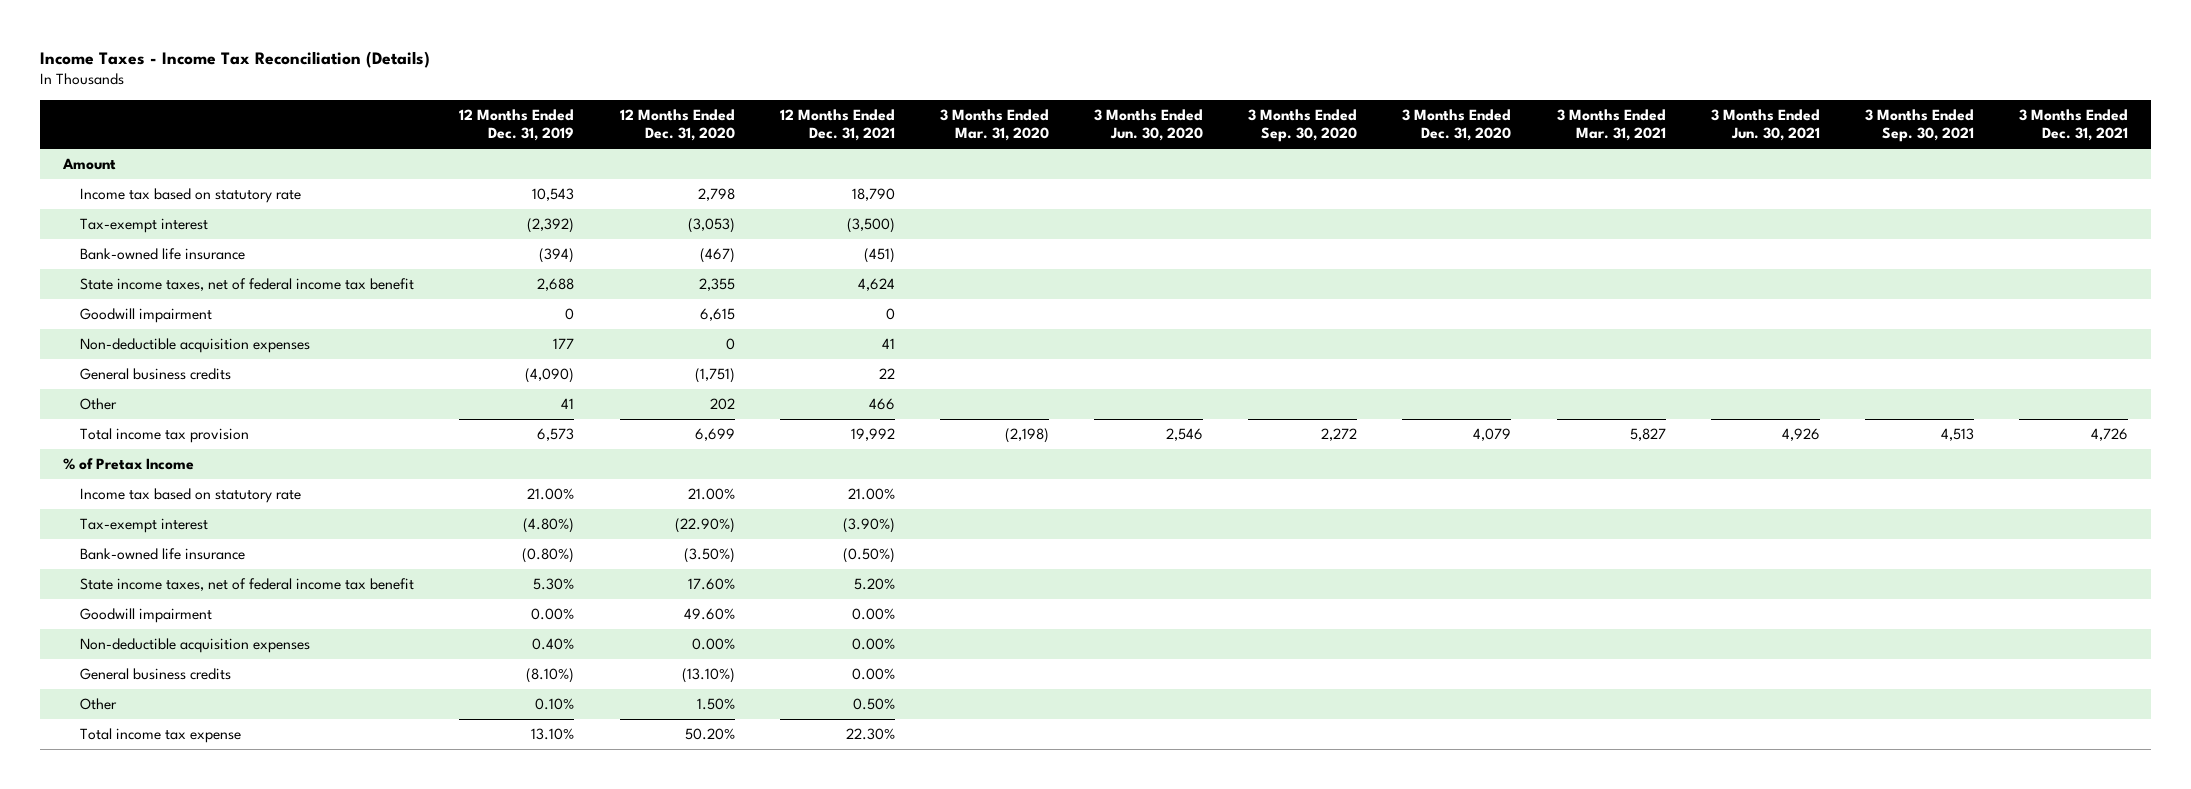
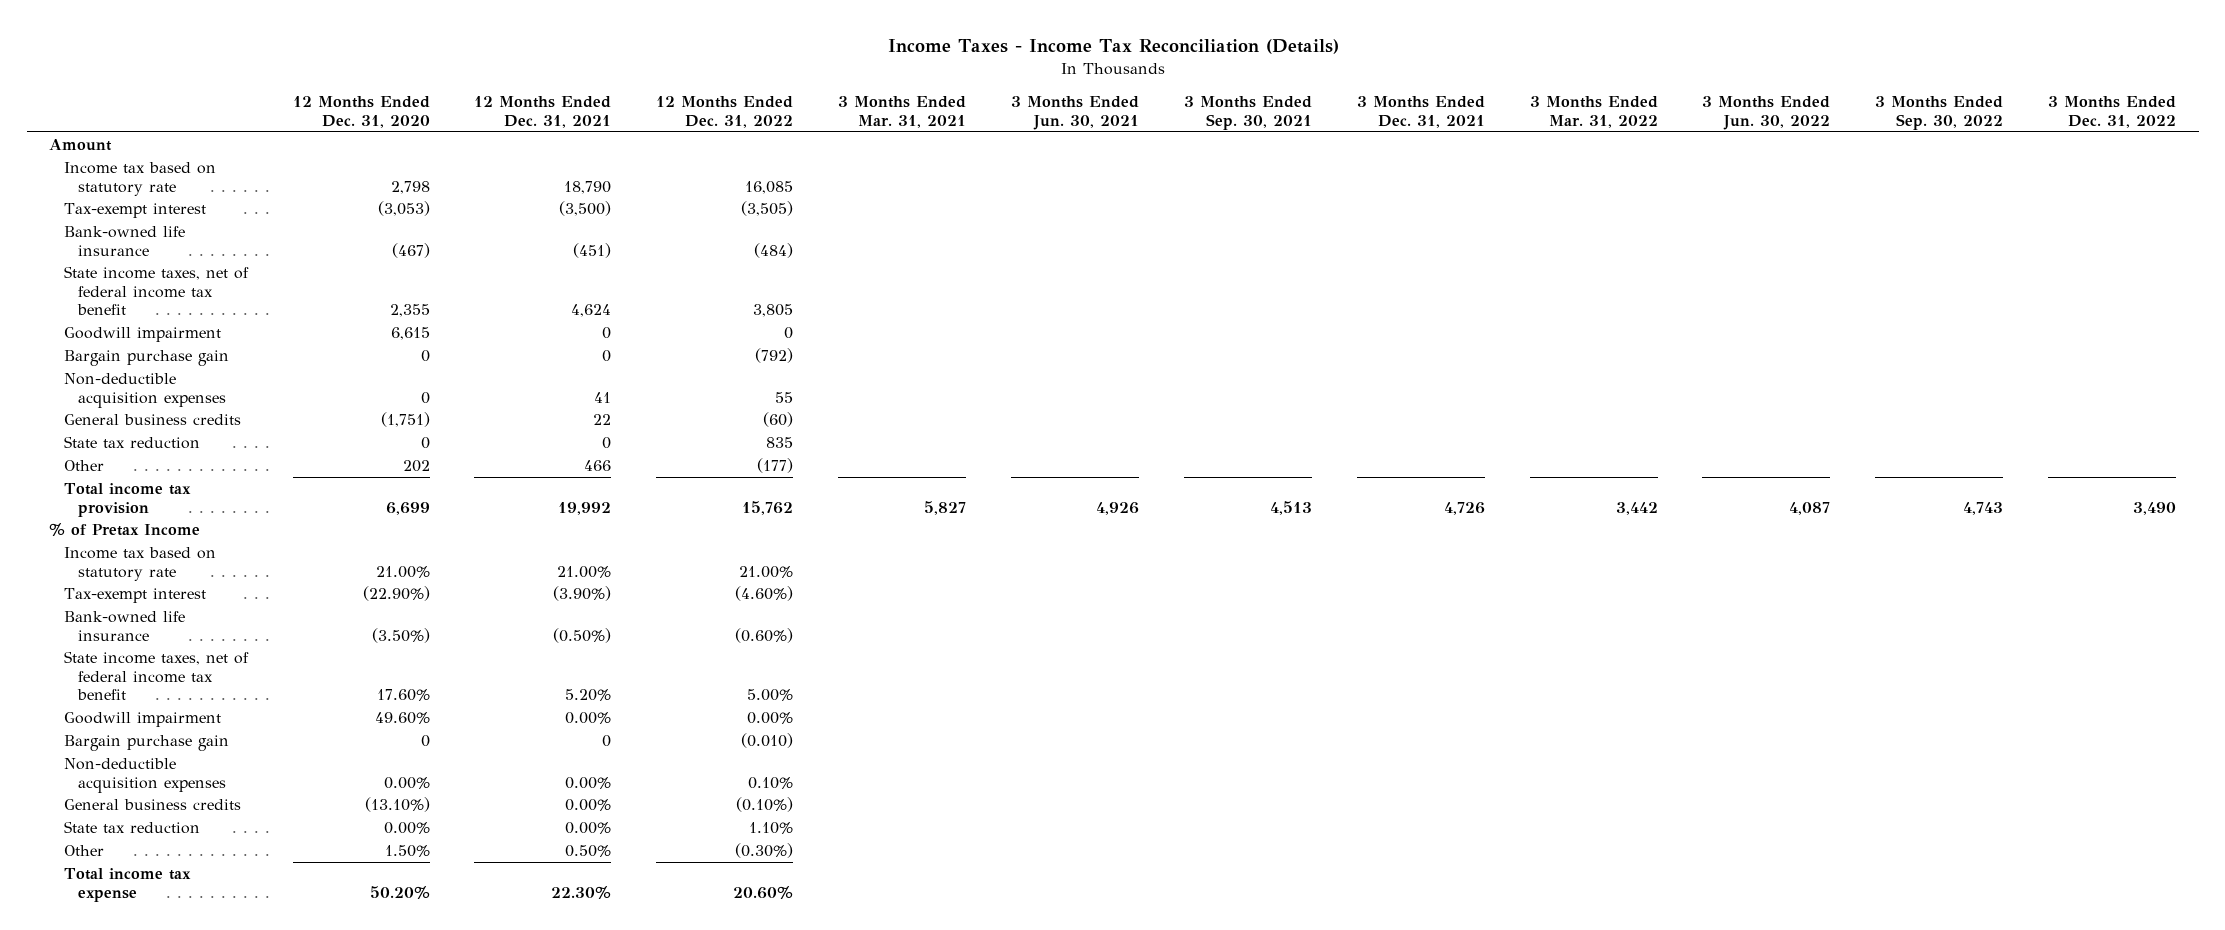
- | 12 Months Ended Dec. 31, 2019 | 12 Months Ended Dec. 31, 2020 | 12 Months Ended Dec. 31, 2021 | 3 Months Ended Mar. 31, 2020 | 3 Months Ended Jun. 30, 2020 | 3 Months Ended Sep. 30, 2020 | 3 Months Ended Dec. 31, 2020 | 3 Months Ended Mar. 31, 2021 | 3 Months Ended Jun. 30, 2021 | 3 Months Ended Sep. 30, 2021 | 3 Months Ended Dec. 31, 2021
+ | 12 Months Ended Dec. 31, 2020 | 12 Months Ended Dec. 31, 2021 | 12 Months Ended Dec. 31, 2022 | 3 Months Ended Mar. 31, 2021 | 3 Months Ended Jun. 30, 2021 | 3 Months Ended Sep. 30, 2021 | 3 Months Ended Dec. 31, 2021 | 3 Months Ended Mar. 31, 2022 | 3 Months Ended Jun. 30, 2022 | 3 Months Ended Sep. 30, 2022 | 3 Months Ended Dec. 31, 2022
+ Bargain purchase gain | 0 | 0 | (792) | | | | | | | |
+ State tax reduction | 0 | 0 | 835 | | | | | | | |
+ Bargain purchase gain | 0 | 0 | (0.010) | | | | | | | |
+ State tax reduction | 0.00% | 0.00% | 1.10% | | | | | | | |

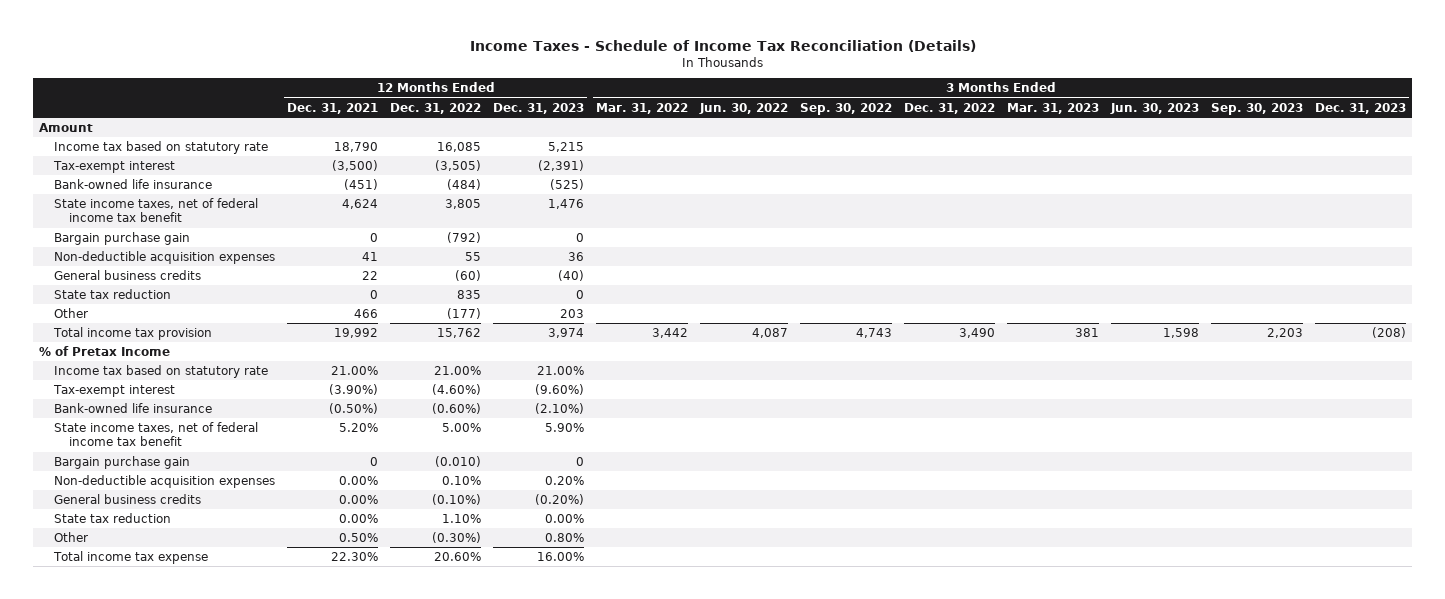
- Income Taxes - Income Tax Reconciliation (Details)
+ Income Taxes - Schedule of Income Tax Reconciliation (Details)
- | 12 Months Ended Dec. 31, 2020 | 12 Months Ended Dec. 31, 2021 | 12 Months Ended Dec. 31, 2022 | 3 Months Ended Mar. 31, 2021 | 3 Months Ended Jun. 30, 2021 | 3 Months Ended Sep. 30, 2021 | 3 Months Ended Dec. 31, 2021 | 3 Months Ended Mar. 31, 2022 | 3 Months Ended Jun. 30, 2022 | 3 Months Ended Sep. 30, 2022 | 3 Months Ended Dec. 31, 2022
+ | 12 Months Ended Dec. 31, 2021 | 12 Months Ended Dec. 31, 2022 | 12 Months Ended Dec. 31, 2023 | 3 Months Ended Mar. 31, 2022 | 3 Months Ended Jun. 30, 2022 | 3 Months Ended Sep. 30, 2022 | 3 Months Ended Dec. 31, 2022 | 3 Months Ended Mar. 31, 2023 | 3 Months Ended Jun. 30, 2023 | 3 Months Ended Sep. 30, 2023 | 3 Months Ended Dec. 31, 2023
- Goodwill impairment | 6,615 | 0 | 0 | | | | | | | |
- Goodwill impairment | 49.60% | 0.00% | 0.00% | | | | | | | |

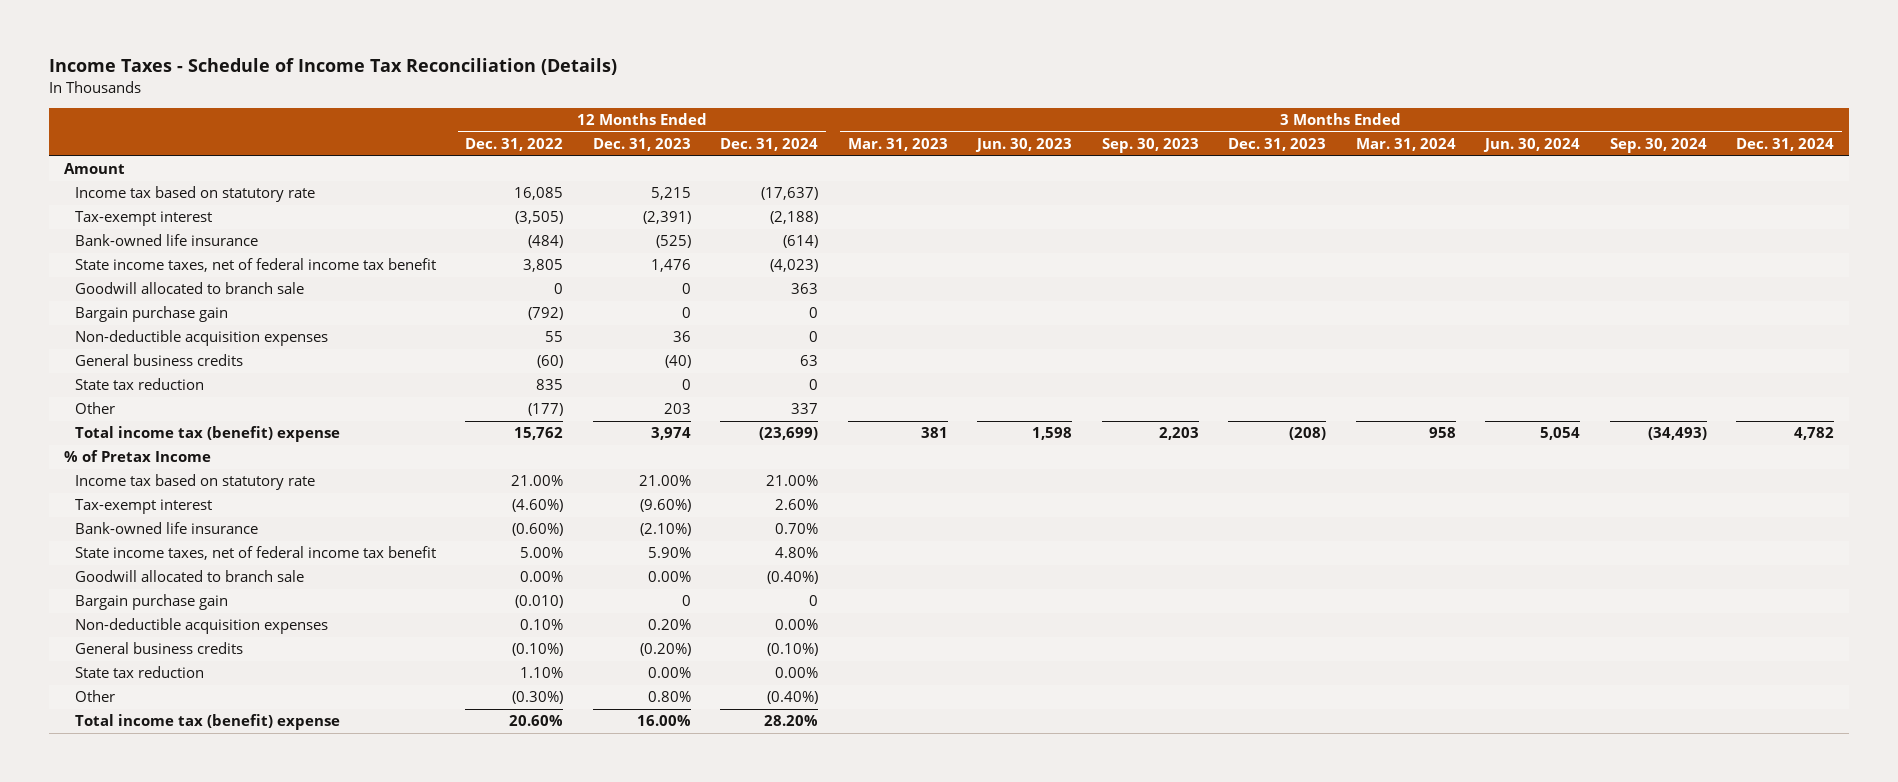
- | 12 Months Ended Dec. 31, 2021 | 12 Months Ended Dec. 31, 2022 | 12 Months Ended Dec. 31, 2023 | 3 Months Ended Mar. 31, 2022 | 3 Months Ended Jun. 30, 2022 | 3 Months Ended Sep. 30, 2022 | 3 Months Ended Dec. 31, 2022 | 3 Months Ended Mar. 31, 2023 | 3 Months Ended Jun. 30, 2023 | 3 Months Ended Sep. 30, 2023 | 3 Months Ended Dec. 31, 2023
+ | 12 Months Ended Dec. 31, 2022 | 12 Months Ended Dec. 31, 2023 | 12 Months Ended Dec. 31, 2024 | 3 Months Ended Mar. 31, 2023 | 3 Months Ended Jun. 30, 2023 | 3 Months Ended Sep. 30, 2023 | 3 Months Ended Dec. 31, 2023 | 3 Months Ended Mar. 31, 2024 | 3 Months Ended Jun. 30, 2024 | 3 Months Ended Sep. 30, 2024 | 3 Months Ended Dec. 31, 2024
+ Goodwill allocated to branch sale | 0 | 0 | 363 | | | | | | | |
- Total income tax provision | 19,992 | 15,762 | 3,974 | 3,442 | 4,087 | 4,743 | 3,490 | 381 | 1,598 | 2,203 | (208)
+ Total income tax (benefit) expense | 15,762 | 3,974 | (23,699) | 381 | 1,598 | 2,203 | (208) | 958 | 5,054 | (34,493) | 4,782
+ Goodwill allocated to branch sale | 0.00% | 0.00% | (0.40%) | | | | | | | |
- Total income tax expense | 22.30% | 20.60% | 16.00% | | | | | | | |
+ Total income tax (benefit) expense | 20.60% | 16.00% | 28.20% | | | | | | | |

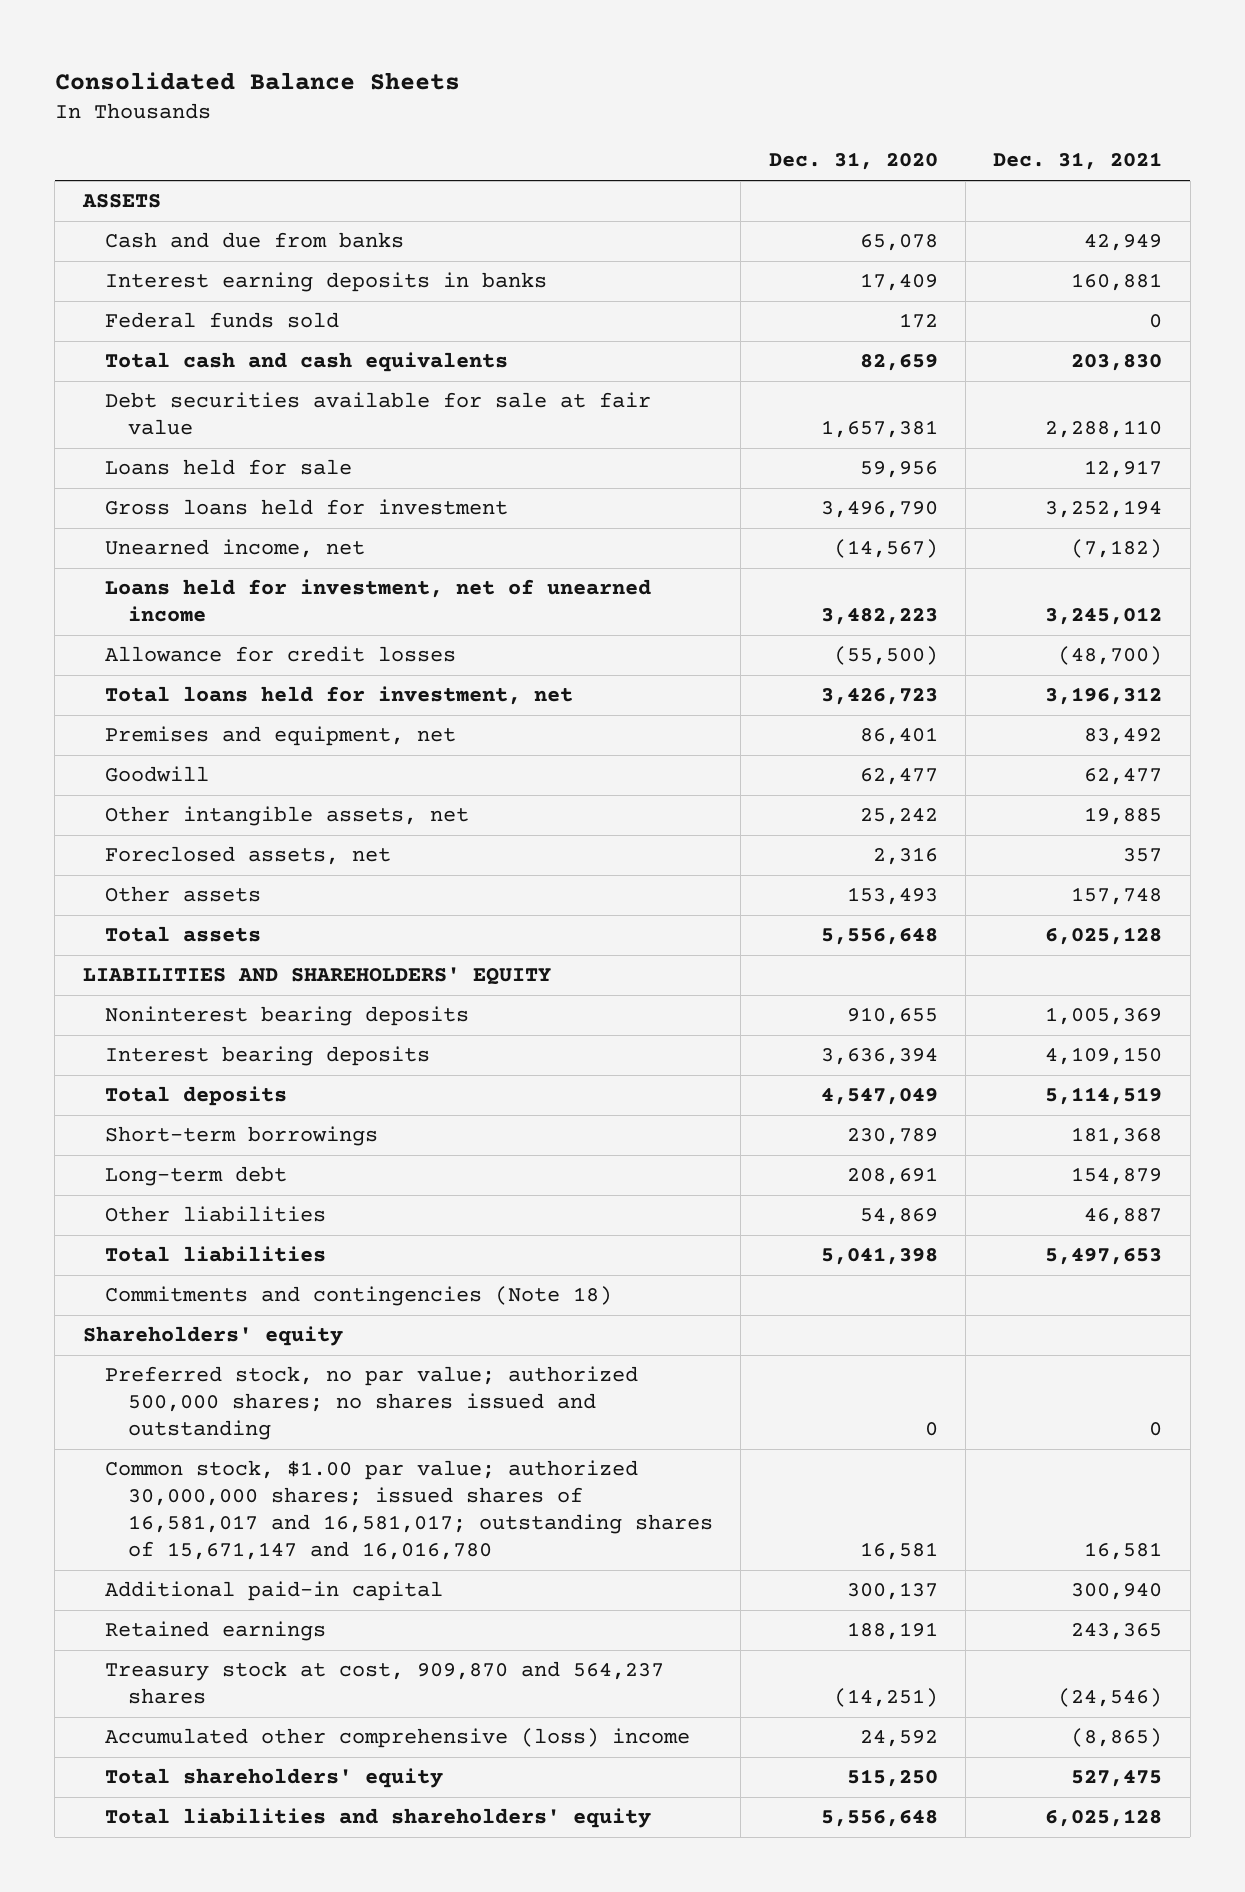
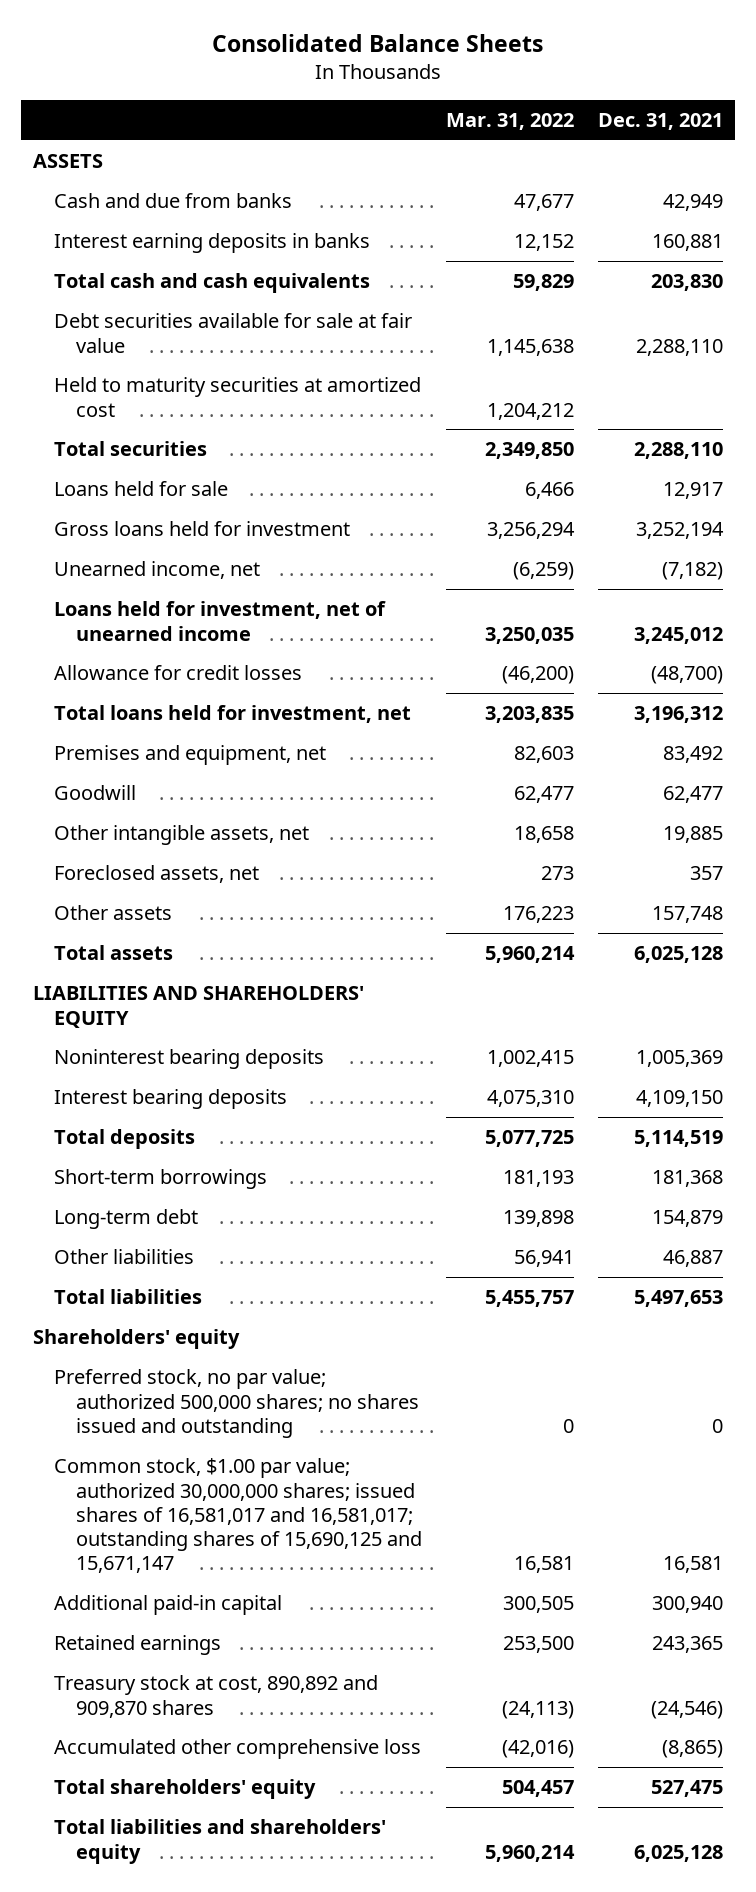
- | Dec. 31, 2020 | Dec. 31, 2021
+ | Mar. 31, 2022 | Dec. 31, 2021
- Federal funds sold | 172 | 0
+ Held to maturity securities at amortized cost | 1,204,212 |
+ Total securities | 2,349,850 | 2,288,110
- Commitments and contingencies (Note 18)
- Common stock, $1.00 par value; authorized 30,000,000 shares; issued shares of 16,581,017 and 16,581,017; outstanding shares of 15,671,147 and 16,016,780 | 16,581 | 16,581
+ Common stock, $1.00 par value; authorized 30,000,000 shares; issued shares of 16,581,017 and 16,581,017; outstanding shares of 15,690,125 and 15,671,147 | 16,581 | 16,581
- Treasury stock at cost, 909,870 and 564,237 shares | (14,251) | (24,546)
- Accumulated other comprehensive (loss) income | 24,592 | (8,865)
+ Treasury stock at cost, 890,892 and 909,870 shares | (24,113) | (24,546)
+ Accumulated other comprehensive loss | (42,016) | (8,865)

